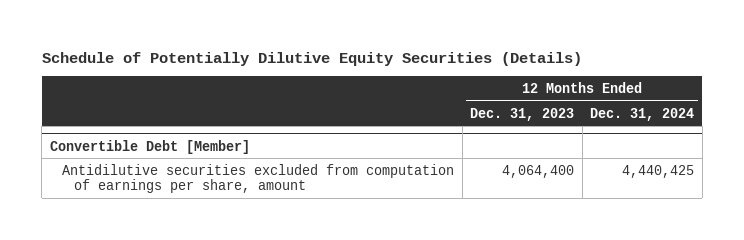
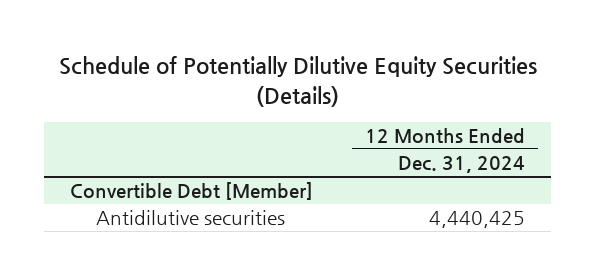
- | 12 Months Ended Dec. 31, 2023 | 12 Months Ended Dec. 31, 2024
+ | 12 Months Ended Dec. 31, 2024
@ Convertible Debt [Member]
- Antidilutive securities excluded from computation of earnings per share, amount | 4,064,400 | 4,440,425
+ Antidilutive securities | 4,440,425

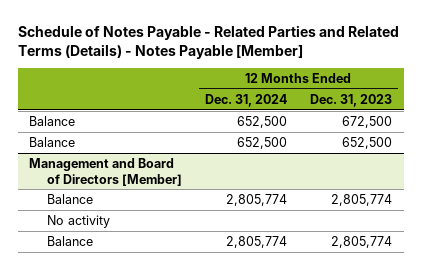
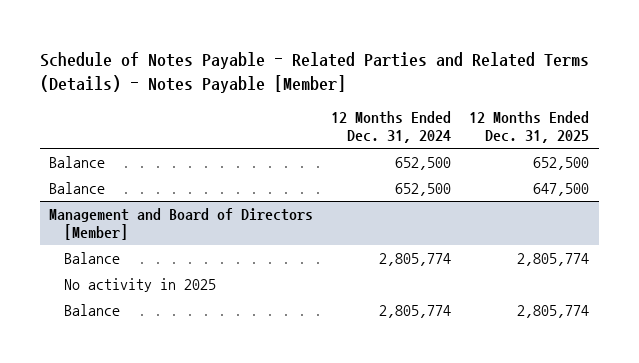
- | 12 Months Ended Dec. 31, 2024 | 12 Months Ended Dec. 31, 2023
+ | 12 Months Ended Dec. 31, 2024 | 12 Months Ended Dec. 31, 2025
@ Management and Board of Directors [Member]
- No activity
+ No activity in 2025

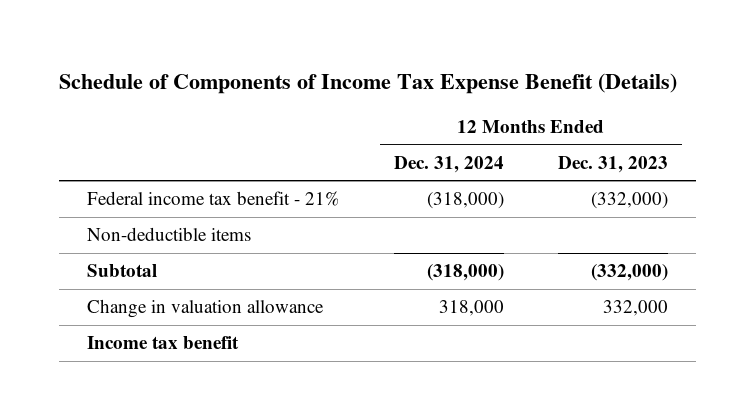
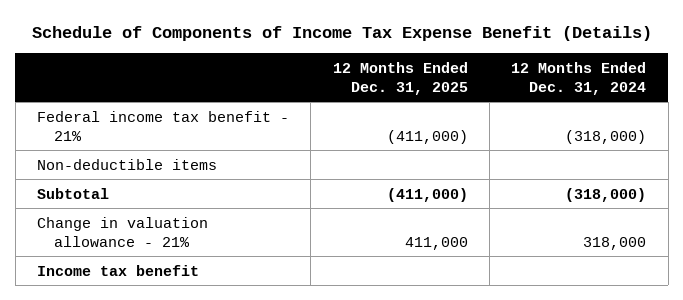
- | 12 Months Ended Dec. 31, 2024 | 12 Months Ended Dec. 31, 2023
+ | 12 Months Ended Dec. 31, 2025 | 12 Months Ended Dec. 31, 2024
- Change in valuation allowance | 318,000 | 332,000
+ Change in valuation allowance - 21% | 411,000 | 318,000

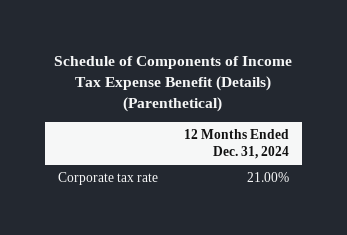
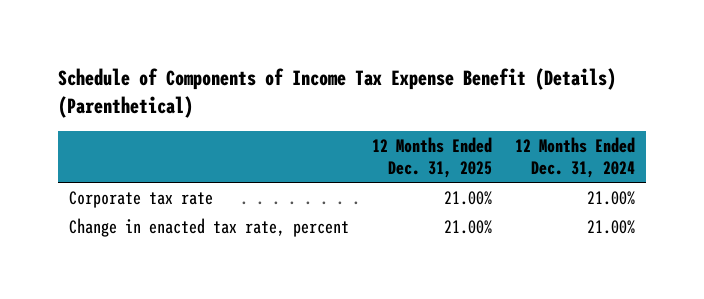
- | 12 Months Ended Dec. 31, 2024
+ | 12 Months Ended Dec. 31, 2025 | 12 Months Ended Dec. 31, 2024
+ Change in enacted tax rate, percent | 21.00% | 21.00%

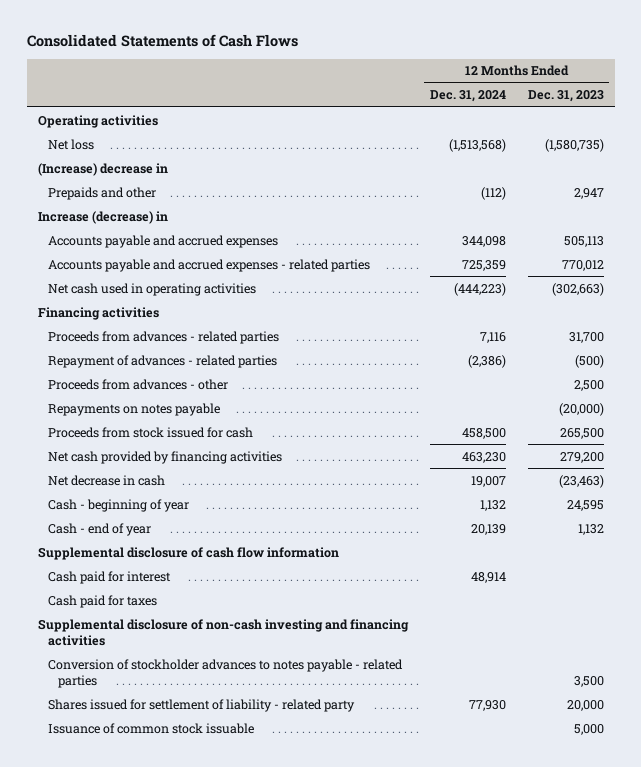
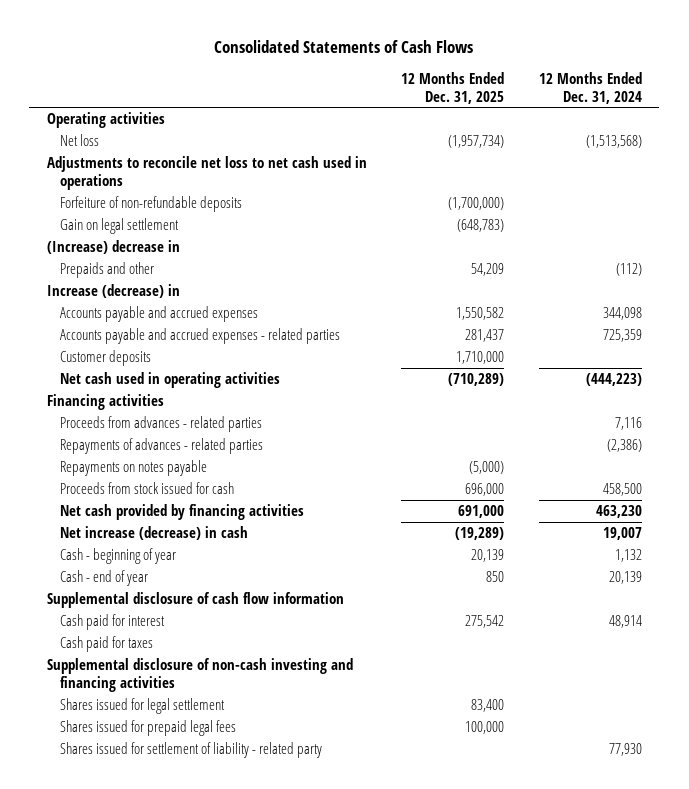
- | 12 Months Ended Dec. 31, 2024 | 12 Months Ended Dec. 31, 2023
+ | 12 Months Ended Dec. 31, 2025 | 12 Months Ended Dec. 31, 2024
+ Adjustments to reconcile net loss to net cash used in operations
+ Forfeiture of non-refundable deposits | (1,700,000) |
+ Gain on legal settlement | (648,783) |
+ Customer deposits | 1,710,000 |
- Repayment of advances - related parties | (2,386) | (500)
- Proceeds from advances - other | | 2,500
+ Repayments of advances - related parties | | (2,386)
- Net decrease in cash | 19,007 | (23,463)
+ Net increase (decrease) in cash | (19,289) | 19,007
- Conversion of stockholder advances to notes payable - related parties | | 3,500
+ Shares issued for legal settlement | 83,400 |
+ Shares issued for prepaid legal fees | 100,000 |
- Issuance of common stock issuable | | 5,000

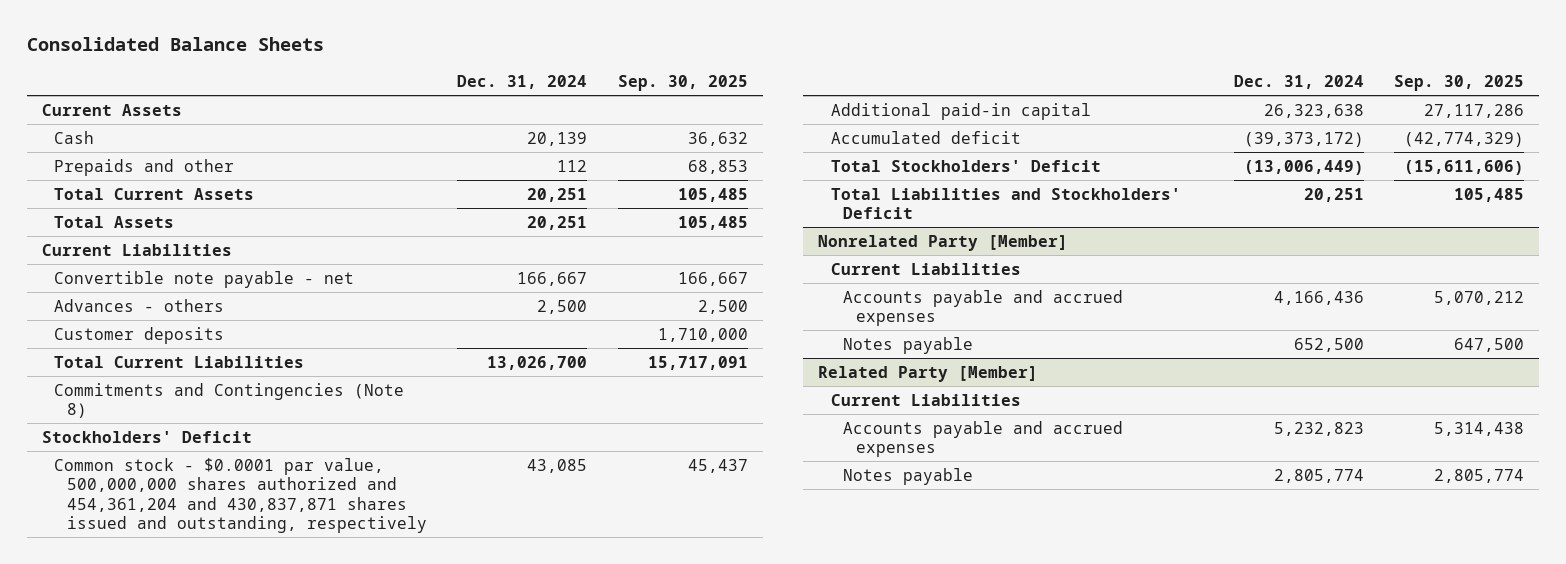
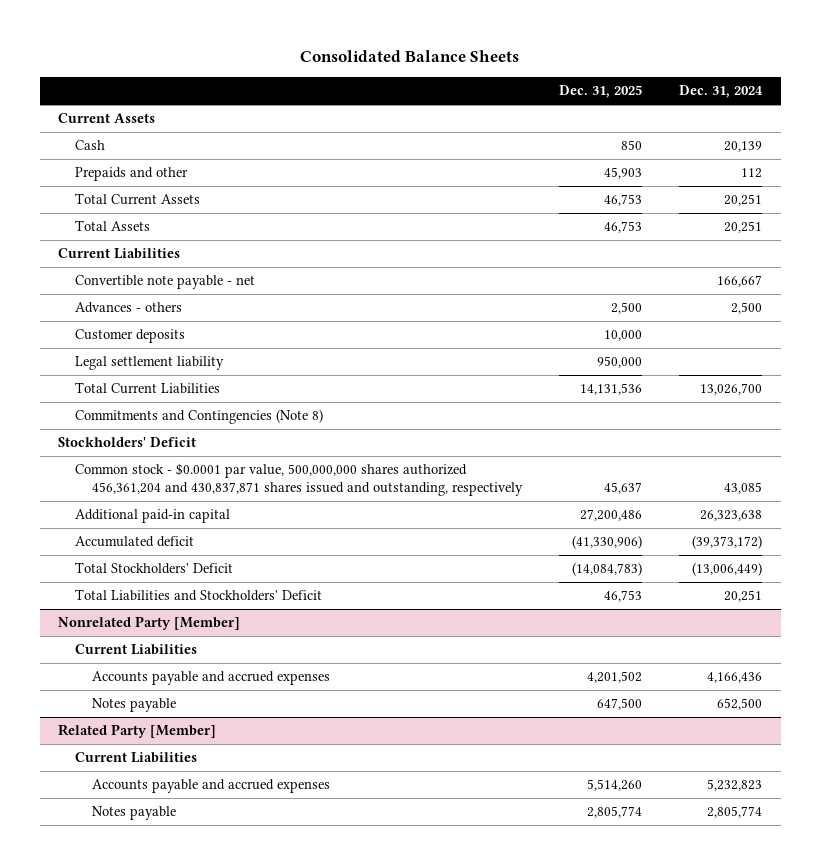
- | Dec. 31, 2024 | Sep. 30, 2025
+ | Dec. 31, 2025 | Dec. 31, 2024
+ Legal settlement liability | 950,000 |
- Common stock - $0.0001 par value, 500,000,000 shares authorized and 454,361,204 and 430,837,871 shares issued and outstanding, respectively | 43,085 | 45,437
+ Common stock - $0.0001 par value, 500,000,000 shares authorized 456,361,204 and 430,837,871 shares issued and outstanding, respectively | 45,637 | 43,085

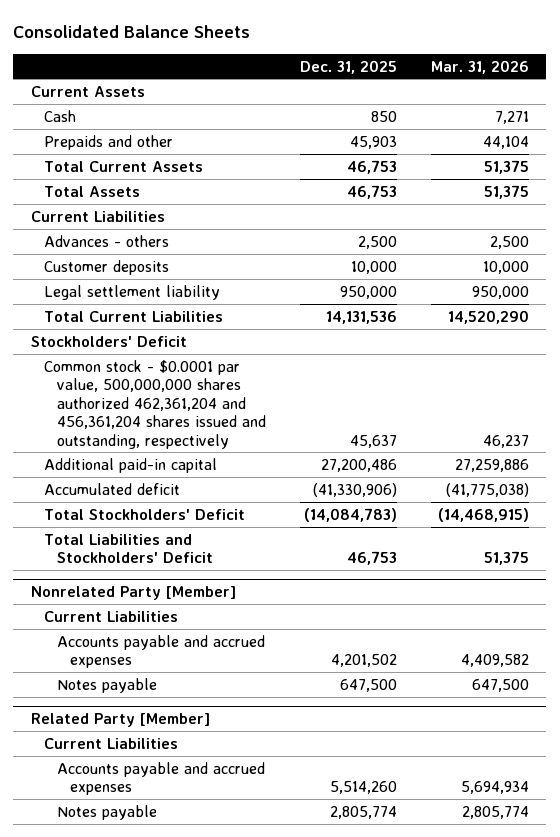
- | Dec. 31, 2025 | Dec. 31, 2024
+ | Dec. 31, 2025 | Mar. 31, 2026
- Convertible note payable - net | | 166,667
- Commitments and Contingencies (Note 8)
- Common stock - $0.0001 par value, 500,000,000 shares authorized 456,361,204 and 430,837,871 shares issued and outstanding, respectively | 45,637 | 43,085
+ Common stock - $0.0001 par value, 500,000,000 shares authorized 462,361,204 and 456,361,204 shares issued and outstanding, respectively | 45,637 | 46,237

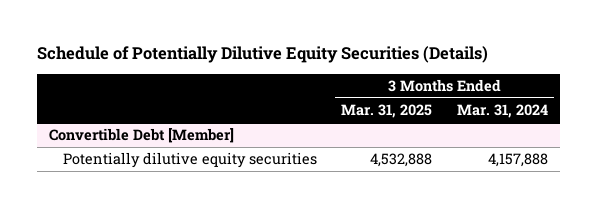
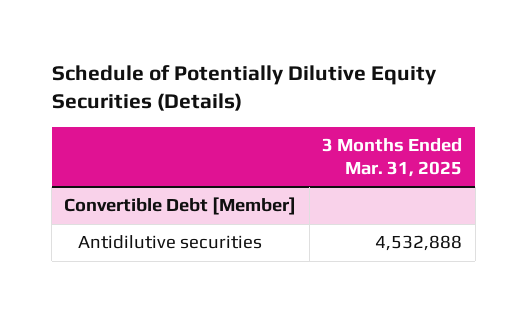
- | 3 Months Ended Mar. 31, 2025 | 3 Months Ended Mar. 31, 2024
+ | 3 Months Ended Mar. 31, 2025
@ Convertible Debt [Member]
- Potentially dilutive equity securities | 4,532,888 | 4,157,888
+ Antidilutive securities | 4,532,888

